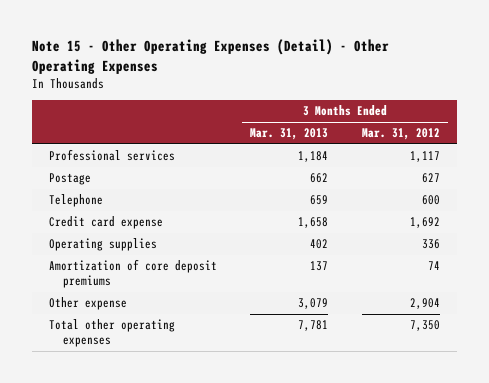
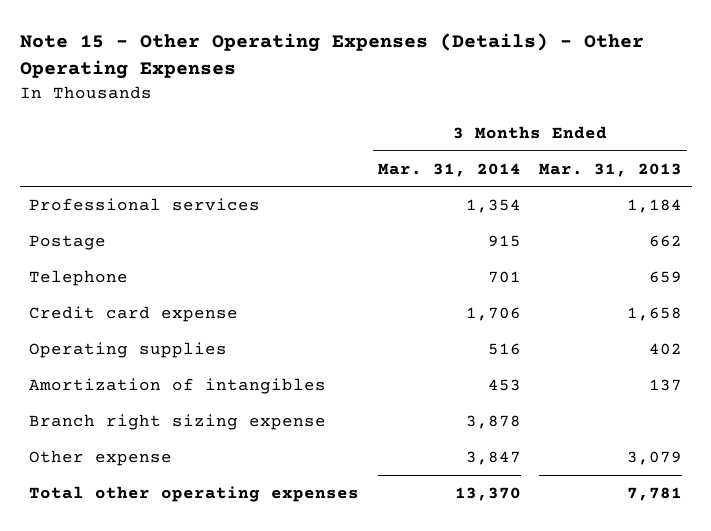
- Note 15 - Other Operating Expenses (Detail) - Other Operating Expenses
+ Note 15 - Other Operating Expenses (Details) - Other Operating Expenses
- | 3 Months Ended Mar. 31, 2013 | 3 Months Ended Mar. 31, 2012
+ | 3 Months Ended Mar. 31, 2014 | 3 Months Ended Mar. 31, 2013
- Amortization of core deposit premiums | 137 | 74
+ Amortization of intangibles | 453 | 137
+ Branch right sizing expense | 3,878 |

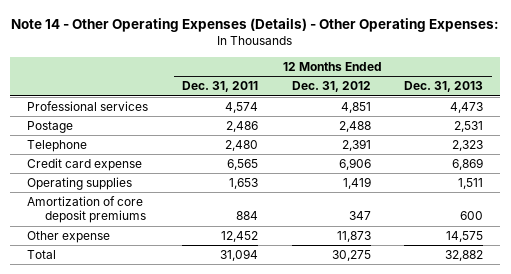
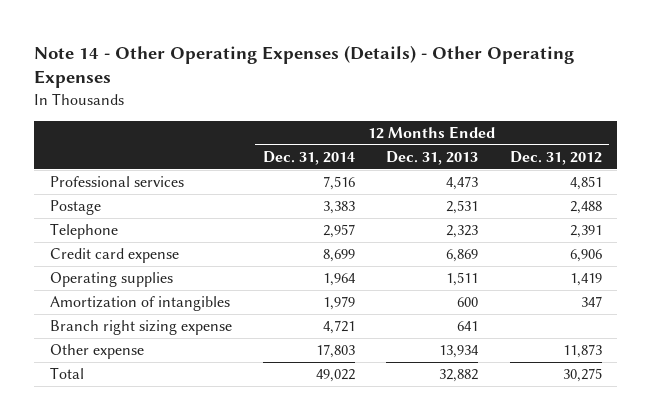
- Note 14 - Other Operating Expenses (Details) - Other Operating Expenses:
+ Note 14 - Other Operating Expenses (Details) - Other Operating Expenses
- | 12 Months Ended Dec. 31, 2011 | 12 Months Ended Dec. 31, 2012 | 12 Months Ended Dec. 31, 2013
+ | 12 Months Ended Dec. 31, 2014 | 12 Months Ended Dec. 31, 2013 | 12 Months Ended Dec. 31, 2012
- Amortization of core deposit premiums | 884 | 347 | 600
- Other expense | 12,452 | 11,873 | 14,575
+ Amortization of intangibles | 1,979 | 600 | 347
+ Branch right sizing expense | 4,721 | 641 |
+ Other expense | 17,803 | 13,934 | 11,873

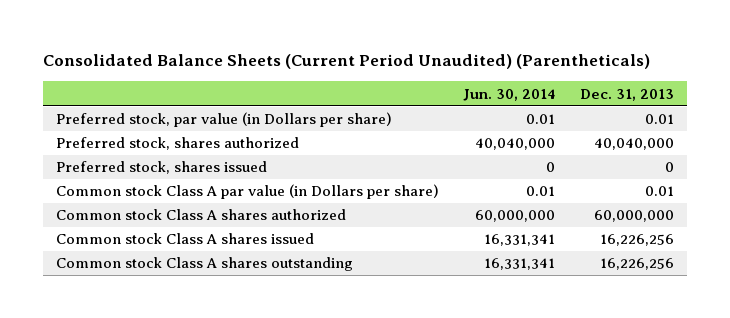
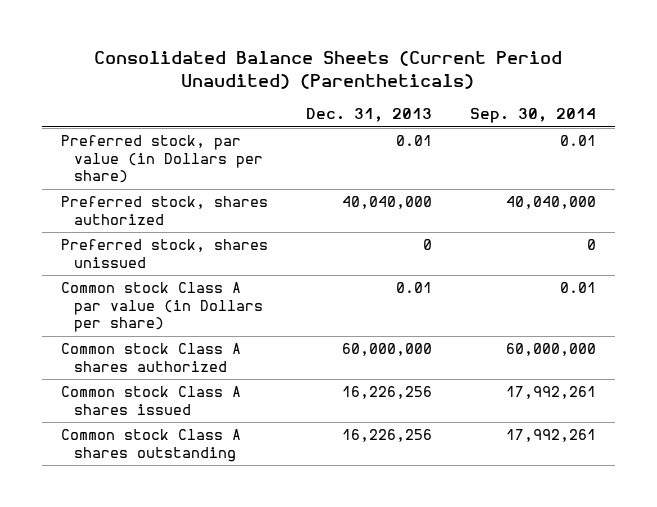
- | Jun. 30, 2014 | Dec. 31, 2013
+ | Dec. 31, 2013 | Sep. 30, 2014
- Preferred stock, shares issued | 0 | 0
+ Preferred stock, shares unissued | 0 | 0

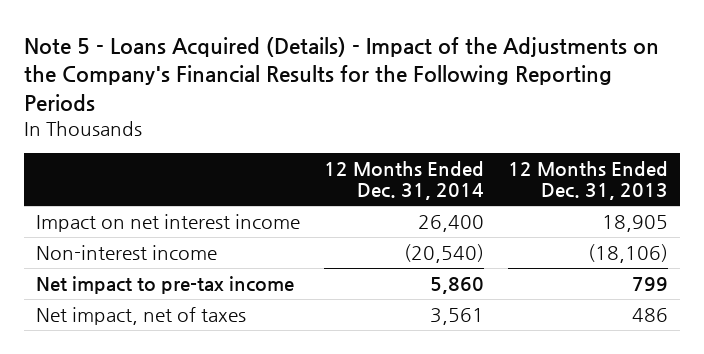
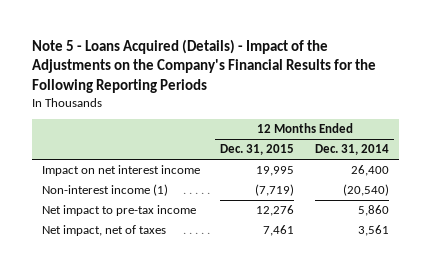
- | 12 Months Ended Dec. 31, 2014 | 12 Months Ended Dec. 31, 2013
+ | 12 Months Ended Dec. 31, 2015 | 12 Months Ended Dec. 31, 2014
- Non-interest income | (20,540) | (18,106)
+ Non-interest income (1) | (7,719) | (20,540)

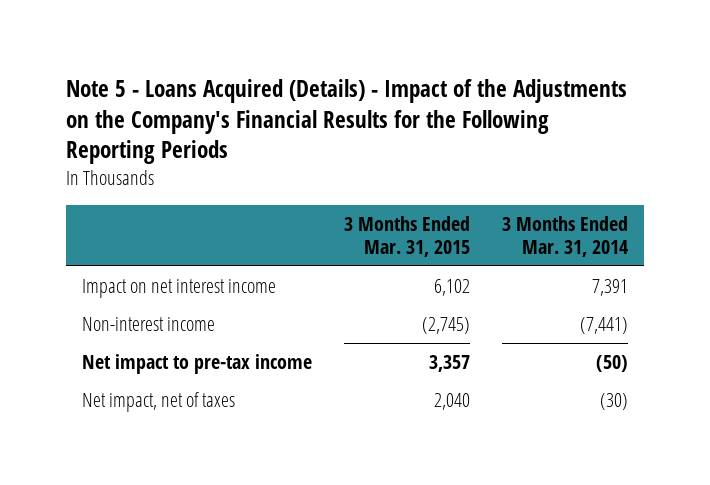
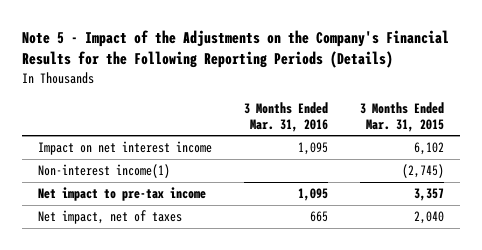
- Note 5 - Loans Acquired (Details) - Impact of the Adjustments on the Company's Financial Results for the Following Reporting Periods
+ Note 5 - Impact of the Adjustments on the Company's Financial Results for the Following Reporting Periods (Details)
- | 3 Months Ended Mar. 31, 2015 | 3 Months Ended Mar. 31, 2014
+ | 3 Months Ended Mar. 31, 2016 | 3 Months Ended Mar. 31, 2015
- Non-interest income | (2,745) | (7,441)
+ Non-interest income(1) | | (2,745)

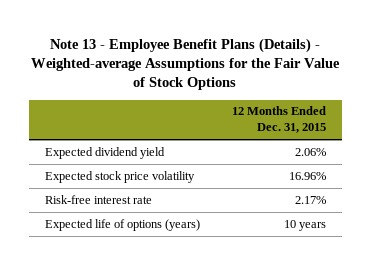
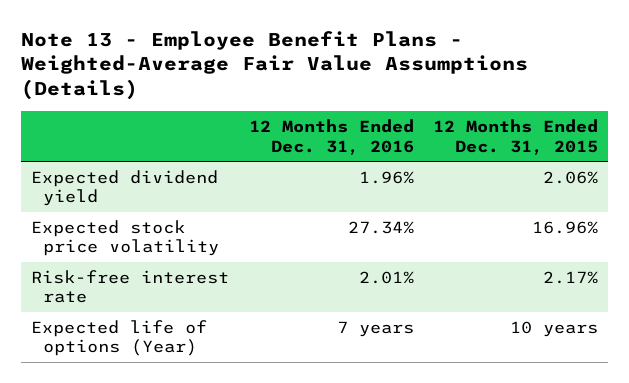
- Note 13 - Employee Benefit Plans (Details) - Weighted-average Assumptions for the Fair Value of Stock Options
+ Note 13 - Employee Benefit Plans - Weighted-Average Fair Value Assumptions (Details)
- | 12 Months Ended Dec. 31, 2015
+ | 12 Months Ended Dec. 31, 2016 | 12 Months Ended Dec. 31, 2015
- Expected life of options (years) | 10 years
+ Expected life of options (Year) | 7 years | 10 years

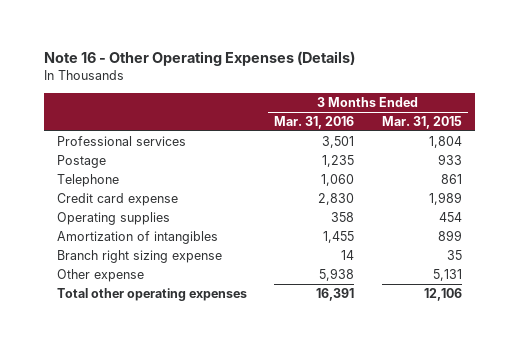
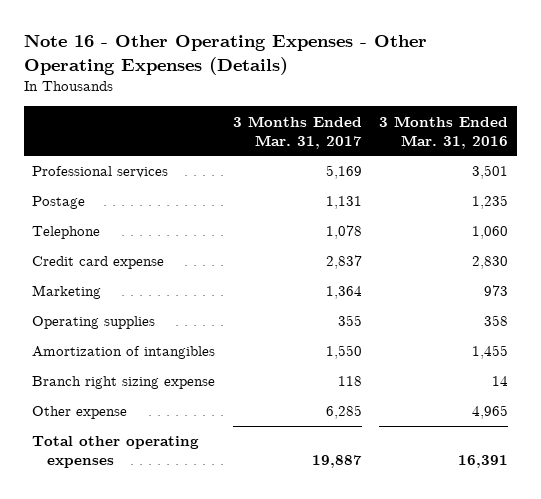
- Note 16 - Other Operating Expenses (Details)
+ Note 16 - Other Operating Expenses - Other Operating Expenses (Details)
- | 3 Months Ended Mar. 31, 2016 | 3 Months Ended Mar. 31, 2015
+ | 3 Months Ended Mar. 31, 2017 | 3 Months Ended Mar. 31, 2016
+ Marketing | 1,364 | 973
- Other expense | 5,938 | 5,131
+ Other expense | 6,285 | 4,965

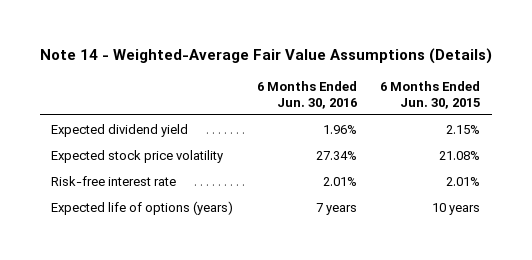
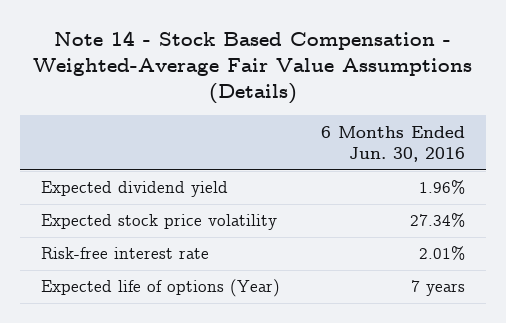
- Note 14 - Weighted-Average Fair Value Assumptions (Details)
+ Note 14 - Stock Based Compensation - Weighted-Average Fair Value Assumptions (Details)
- | 6 Months Ended Jun. 30, 2016 | 6 Months Ended Jun. 30, 2015
+ | 6 Months Ended Jun. 30, 2016
- Expected life of options (years) | 7 years | 10 years
+ Expected life of options (Year) | 7 years

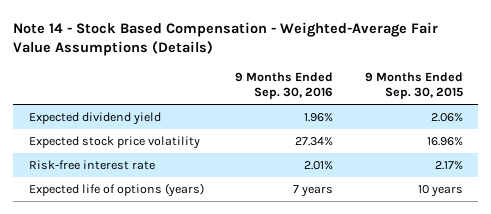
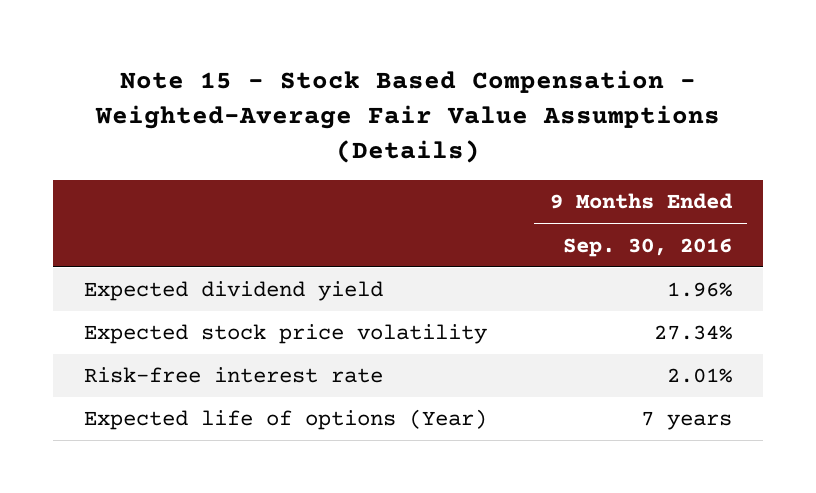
- Note 14 - Stock Based Compensation - Weighted-Average Fair Value Assumptions (Details)
+ Note 15 - Stock Based Compensation - Weighted-Average Fair Value Assumptions (Details)
- | 9 Months Ended Sep. 30, 2016 | 9 Months Ended Sep. 30, 2015
+ | 9 Months Ended Sep. 30, 2016
- Expected life of options (years) | 7 years | 10 years
+ Expected life of options (Year) | 7 years

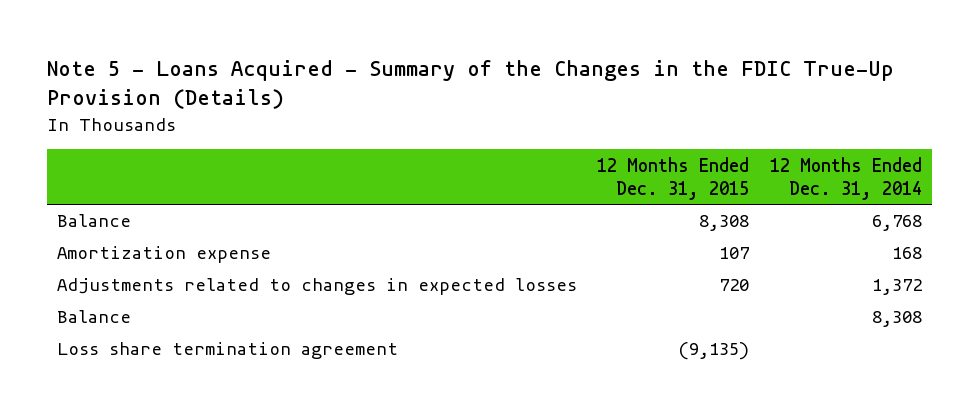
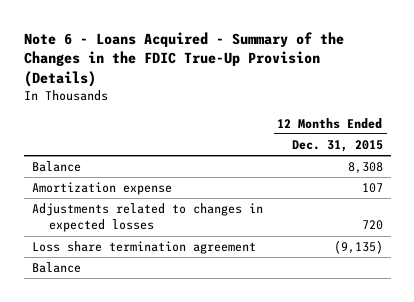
- Note 5 - Loans Acquired - Summary of the Changes in the FDIC True-Up Provision (Details)
+ Note 6 - Loans Acquired - Summary of the Changes in the FDIC True-Up Provision (Details)
- | 12 Months Ended Dec. 31, 2015 | 12 Months Ended Dec. 31, 2014
+ | 12 Months Ended Dec. 31, 2015
moved down: Balance

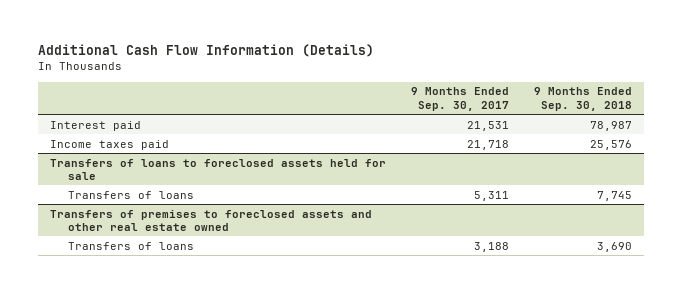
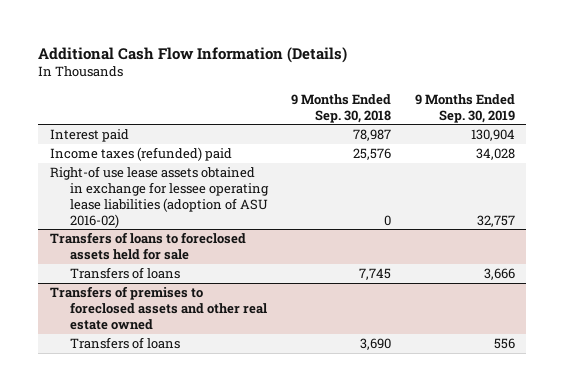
- | 9 Months Ended Sep. 30, 2017 | 9 Months Ended Sep. 30, 2018
+ | 9 Months Ended Sep. 30, 2018 | 9 Months Ended Sep. 30, 2019
- Income taxes paid | 21,718 | 25,576
+ Income taxes (refunded) paid | 25,576 | 34,028
+ Right-of use lease assets obtained in exchange for lessee operating lease liabilities (adoption of ASU 2016-02) | 0 | 32,757

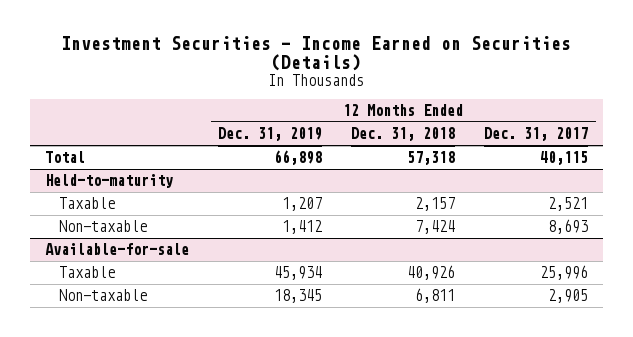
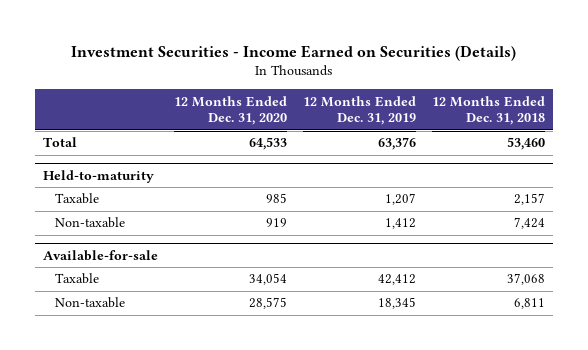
- | 12 Months Ended Dec. 31, 2019 | 12 Months Ended Dec. 31, 2018 | 12 Months Ended Dec. 31, 2017
+ | 12 Months Ended Dec. 31, 2020 | 12 Months Ended Dec. 31, 2019 | 12 Months Ended Dec. 31, 2018
- Total | 66,898 | 57,318 | 40,115
+ Total | 64,533 | 63,376 | 53,460
@ Available-for-sale
- Taxable | 45,934 | 40,926 | 25,996
+ Taxable | 34,054 | 42,412 | 37,068

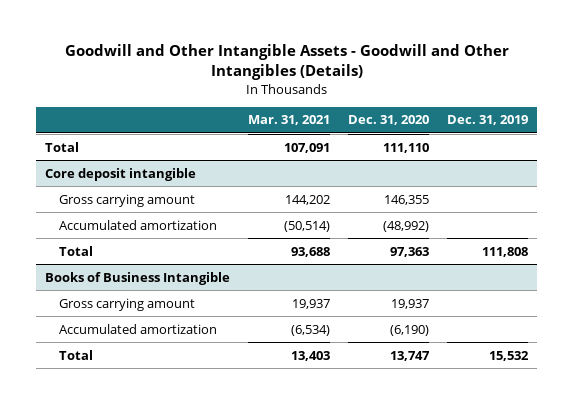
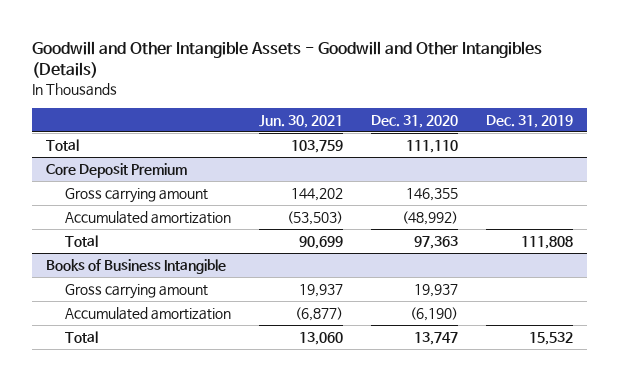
- | Mar. 31, 2021 | Dec. 31, 2020 | Dec. 31, 2019
+ | Jun. 30, 2021 | Dec. 31, 2020 | Dec. 31, 2019
- Core deposit intangible
+ Core Deposit Premium

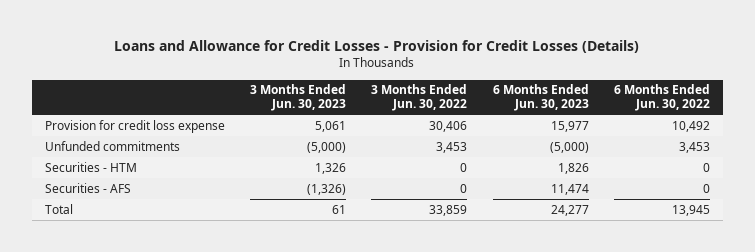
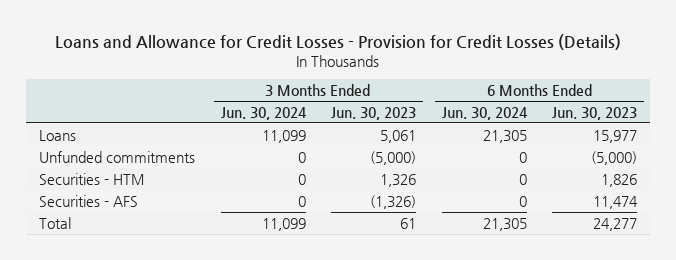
- | 3 Months Ended Jun. 30, 2023 | 3 Months Ended Jun. 30, 2022 | 6 Months Ended Jun. 30, 2023 | 6 Months Ended Jun. 30, 2022
+ | 3 Months Ended Jun. 30, 2024 | 3 Months Ended Jun. 30, 2023 | 6 Months Ended Jun. 30, 2024 | 6 Months Ended Jun. 30, 2023
- Provision for credit loss expense | 5,061 | 30,406 | 15,977 | 10,492
+ Loans | 11,099 | 5,061 | 21,305 | 15,977

